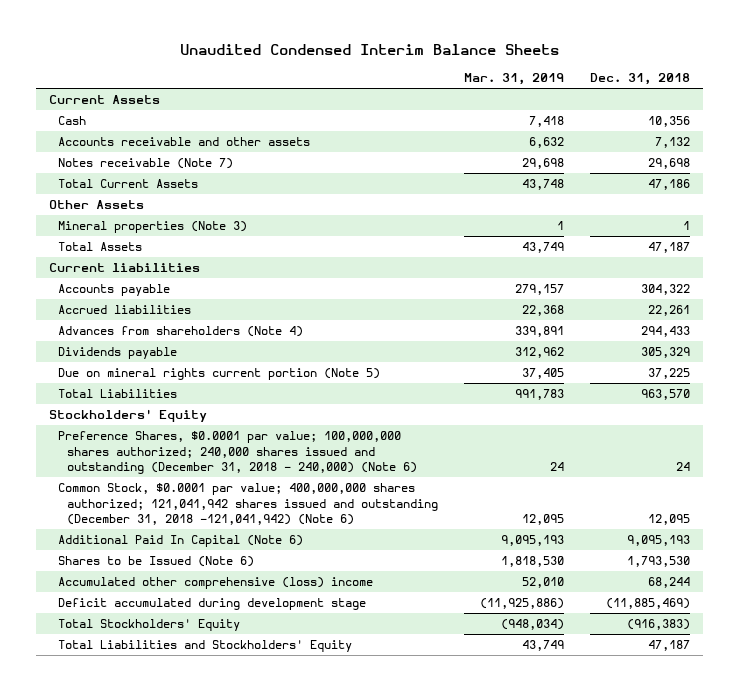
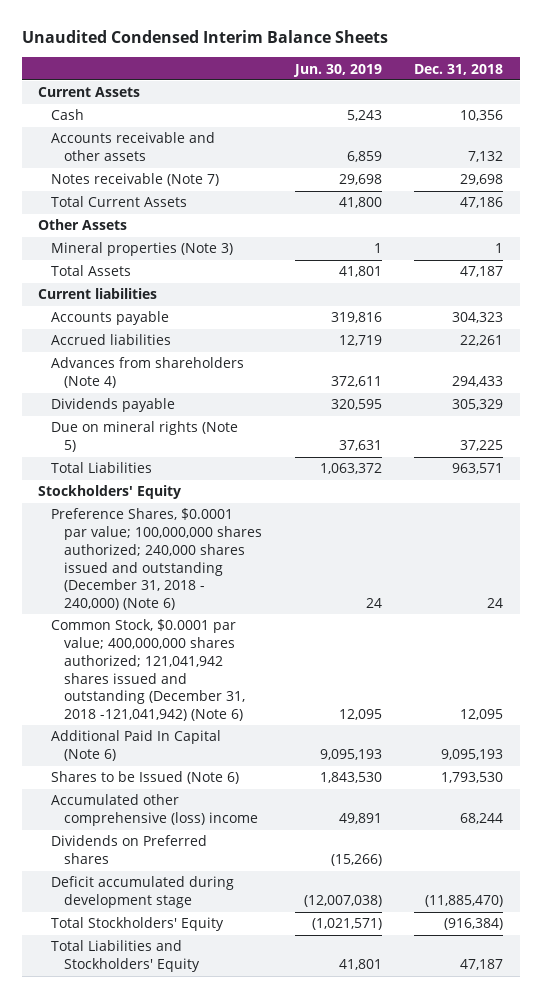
- | Mar. 31, 2019 | Dec. 31, 2018
+ | Jun. 30, 2019 | Dec. 31, 2018
- Accounts payable | 279,157 | 304,322
+ Accounts payable | 319,816 | 304,323
- Due on mineral rights current portion (Note 5) | 37,405 | 37,225
- Total Liabilities | 991,783 | 963,570
+ Due on mineral rights (Note 5) | 37,631 | 37,225
+ Total Liabilities | 1,063,372 | 963,571
- Deficit accumulated during development stage | (11,925,886) | (11,885,469)
- Total Stockholders' Equity | (948,034) | (916,383)
+ Dividends on Preferred shares | (15,266) |
+ Deficit accumulated during development stage | (12,007,038) | (11,885,470)
+ Total Stockholders' Equity | (1,021,571) | (916,384)

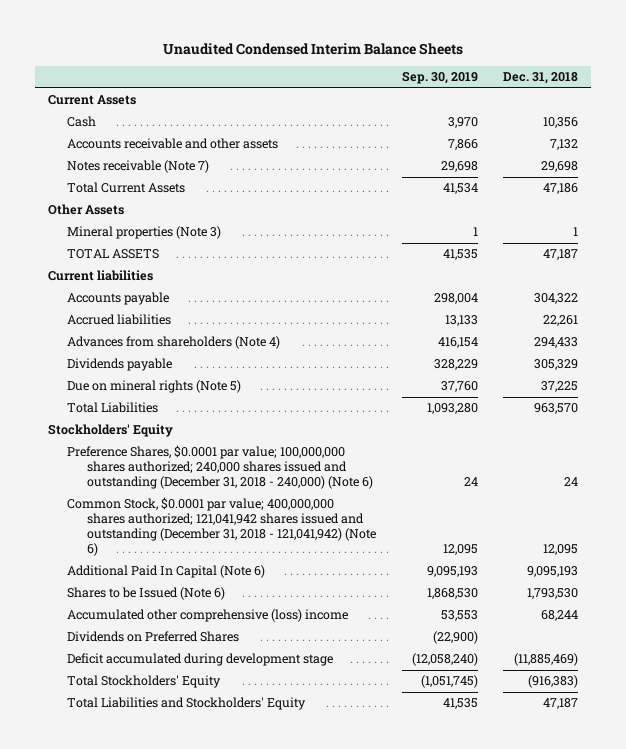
- | Jun. 30, 2019 | Dec. 31, 2018
+ | Sep. 30, 2019 | Dec. 31, 2018
- Total Assets | 41,801 | 47,187
+ TOTAL ASSETS | 41,535 | 47,187
- Accounts payable | 319,816 | 304,323
+ Accounts payable | 298,004 | 304,322
- Total Liabilities | 1,063,372 | 963,571
+ Total Liabilities | 1,093,280 | 963,570
- Common Stock, $0.0001 par value; 400,000,000 shares authorized; 121,041,942 shares issued and outstanding (December 31, 2018 -121,041,942) (Note 6) | 12,095 | 12,095
+ Common Stock, $0.0001 par value; 400,000,000 shares authorized; 121,041,942 shares issued and outstanding (December 31, 2018 - 121,041,942) (Note 6) | 12,095 | 12,095
- Dividends on Preferred shares | (15,266) |
- Deficit accumulated during development stage | (12,007,038) | (11,885,470)
- Total Stockholders' Equity | (1,021,571) | (916,384)
+ Dividends on Preferred Shares | (22,900) |
+ Deficit accumulated during development stage | (12,058,240) | (11,885,469)
+ Total Stockholders' Equity | (1,051,745) | (916,383)

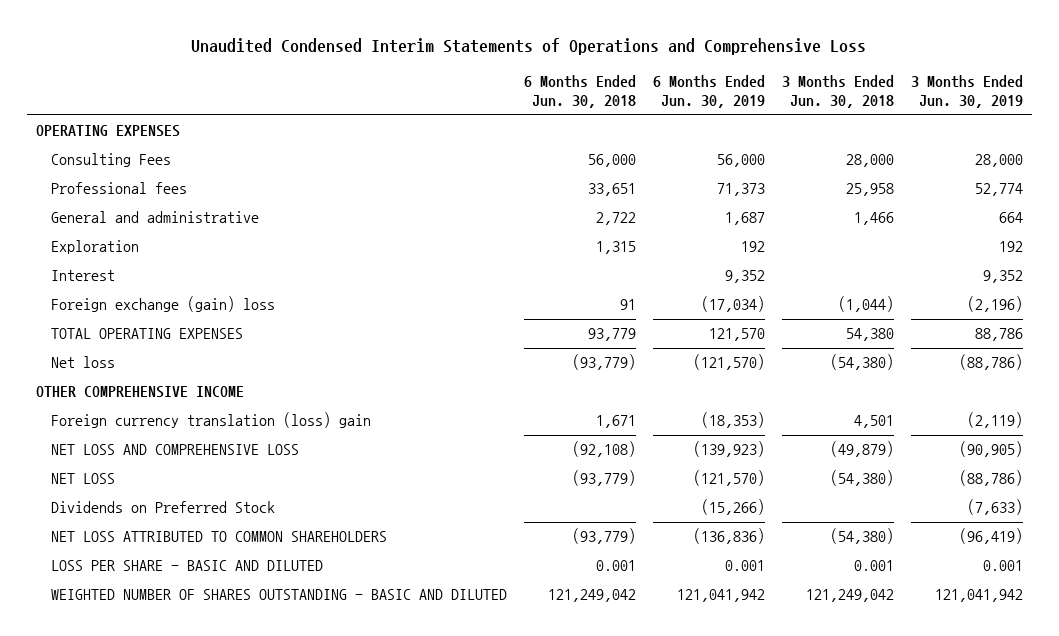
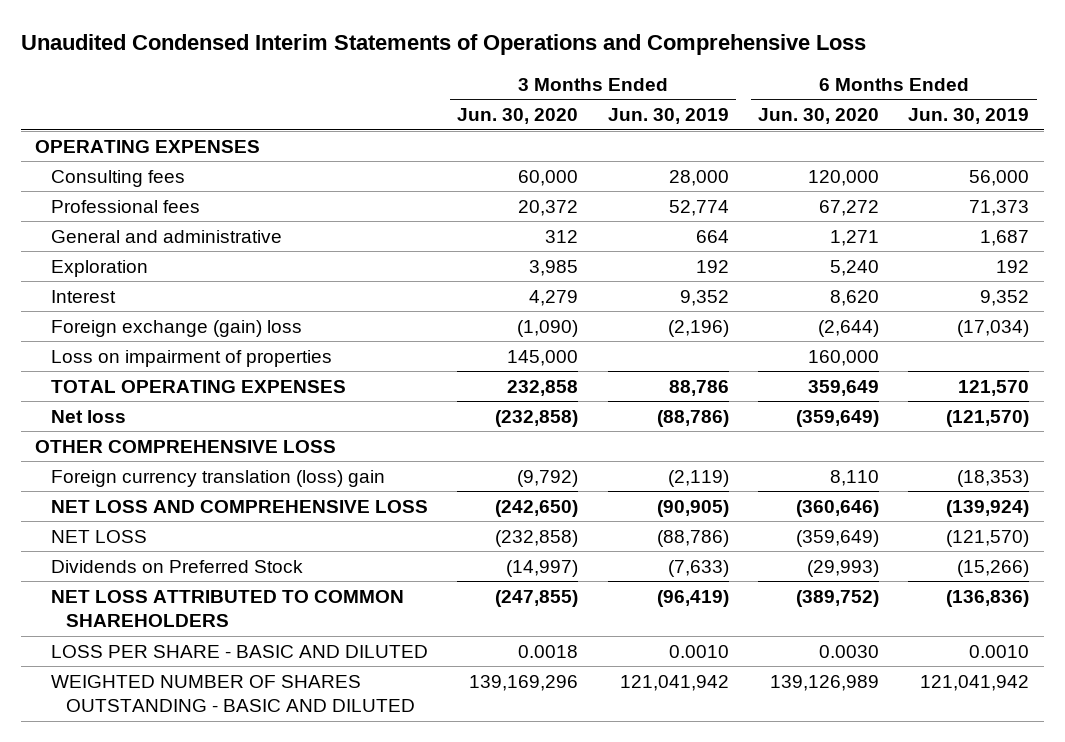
- | 6 Months Ended Jun. 30, 2018 | 6 Months Ended Jun. 30, 2019 | 3 Months Ended Jun. 30, 2018 | 3 Months Ended Jun. 30, 2019
+ | 3 Months Ended Jun. 30, 2020 | 3 Months Ended Jun. 30, 2019 | 6 Months Ended Jun. 30, 2020 | 6 Months Ended Jun. 30, 2019
- Consulting Fees | 56,000 | 56,000 | 28,000 | 28,000
+ Consulting fees | 60,000 | 28,000 | 120,000 | 56,000
+ Loss on impairment of properties | 145,000 | | 160,000 |
- OTHER COMPREHENSIVE INCOME
+ OTHER COMPREHENSIVE LOSS
- NET LOSS AND COMPREHENSIVE LOSS | (92,108) | (139,923) | (49,879) | (90,905)
+ NET LOSS AND COMPREHENSIVE LOSS | (242,650) | (90,905) | (360,646) | (139,924)
- LOSS PER SHARE - BASIC AND DILUTED | 0.001 | 0.001 | 0.001 | 0.001
+ LOSS PER SHARE - BASIC AND DILUTED | 0.0018 | 0.0010 | 0.0030 | 0.0010

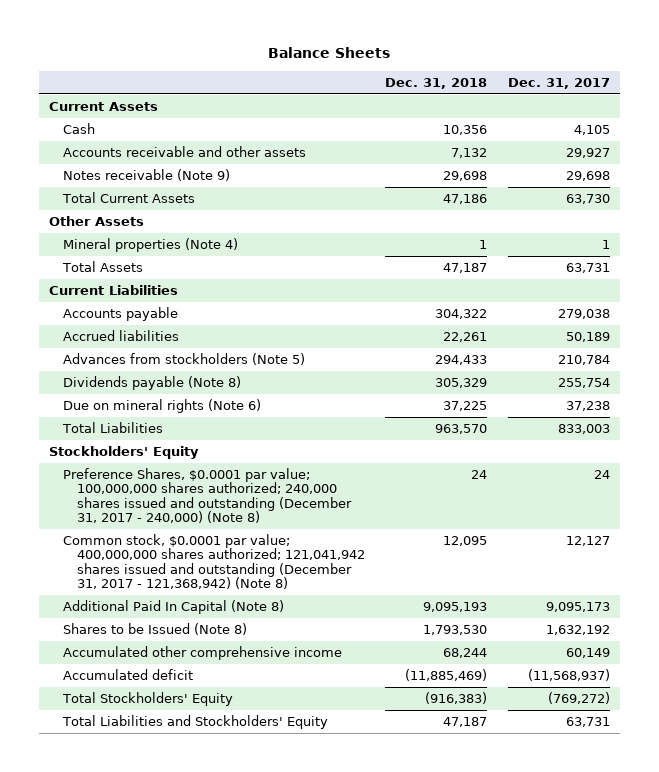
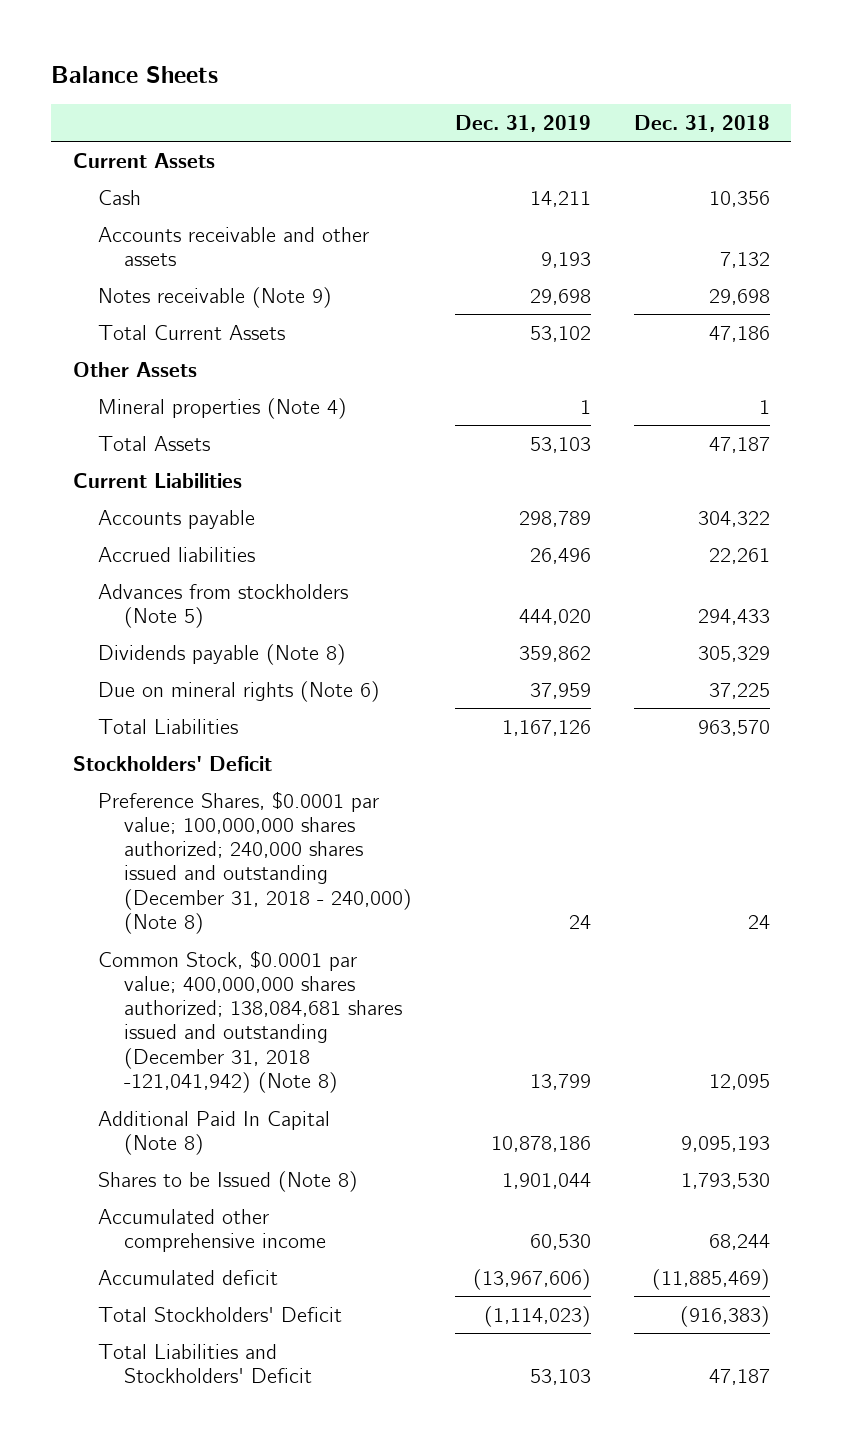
- | Dec. 31, 2018 | Dec. 31, 2017
+ | Dec. 31, 2019 | Dec. 31, 2018
- Stockholders' Equity
- Preference Shares, $0.0001 par value; 100,000,000 shares authorized; 240,000 shares issued and outstanding (December 31, 2017 - 240,000) (Note 8) | 24 | 24
- Common stock, $0.0001 par value; 400,000,000 shares authorized; 121,041,942 shares issued and outstanding (December 31, 2017 - 121,368,942) (Note 8) | 12,095 | 12,127
+ Stockholders' Deficit
+ Preference Shares, $0.0001 par value; 100,000,000 shares authorized; 240,000 shares issued and outstanding (December 31, 2018 - 240,000) (Note 8) | 24 | 24
+ Common Stock, $0.0001 par value; 400,000,000 shares authorized; 138,084,681 shares issued and outstanding (December 31, 2018 -121,041,942) (Note 8) | 13,799 | 12,095
- Total Stockholders' Equity | (916,383) | (769,272)
- Total Liabilities and Stockholders' Equity | 47,187 | 63,731
+ Total Stockholders' Deficit | (1,114,023) | (916,383)
+ Total Liabilities and Stockholders' Deficit | 53,103 | 47,187

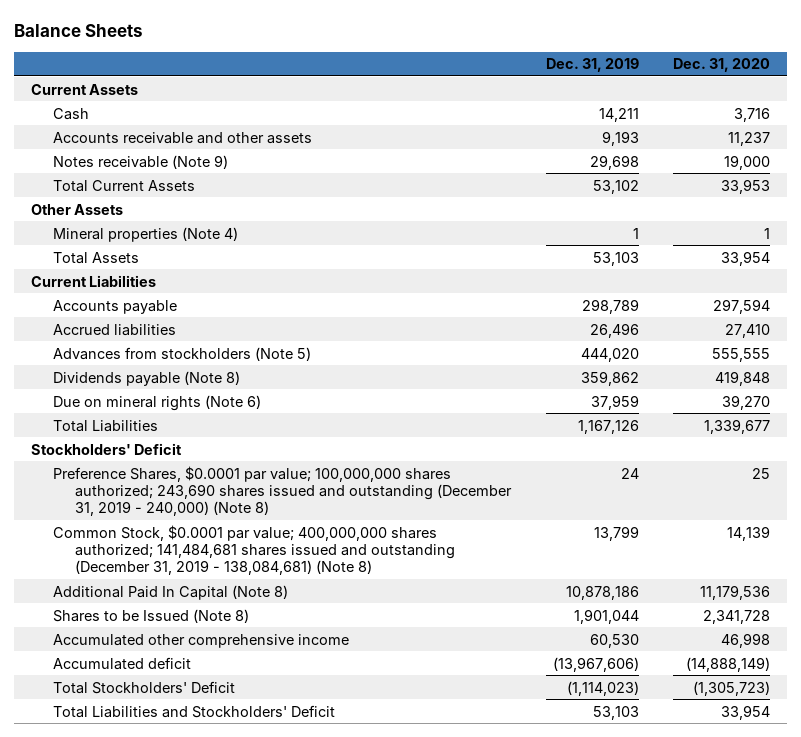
- | Dec. 31, 2019 | Dec. 31, 2018
+ | Dec. 31, 2019 | Dec. 31, 2020
- Preference Shares, $0.0001 par value; 100,000,000 shares authorized; 240,000 shares issued and outstanding (December 31, 2018 - 240,000) (Note 8) | 24 | 24
- Common Stock, $0.0001 par value; 400,000,000 shares authorized; 138,084,681 shares issued and outstanding (December 31, 2018 -121,041,942) (Note 8) | 13,799 | 12,095
+ Preference Shares, $0.0001 par value; 100,000,000 shares authorized; 243,690 shares issued and outstanding (December 31, 2019 - 240,000) (Note 8) | 24 | 25
+ Common Stock, $0.0001 par value; 400,000,000 shares authorized; 141,484,681 shares issued and outstanding (December 31, 2019 - 138,084,681) (Note 8) | 13,799 | 14,139

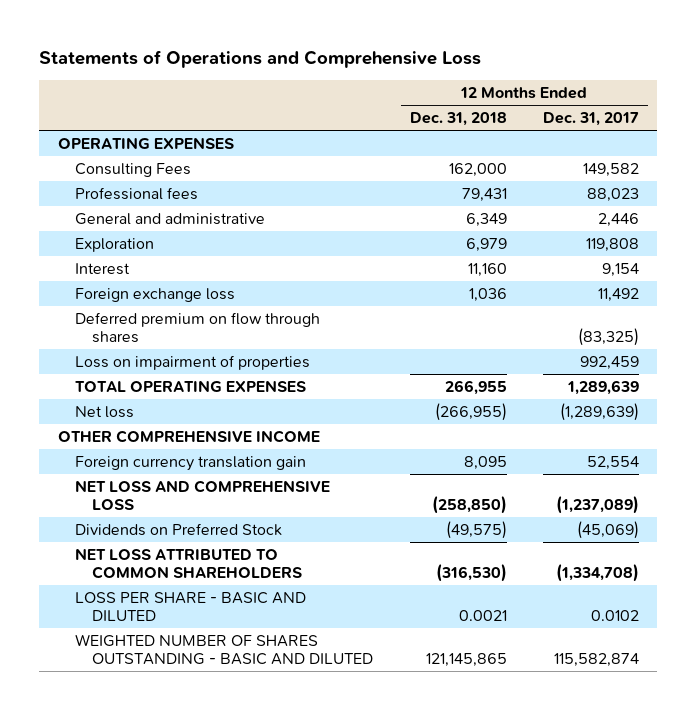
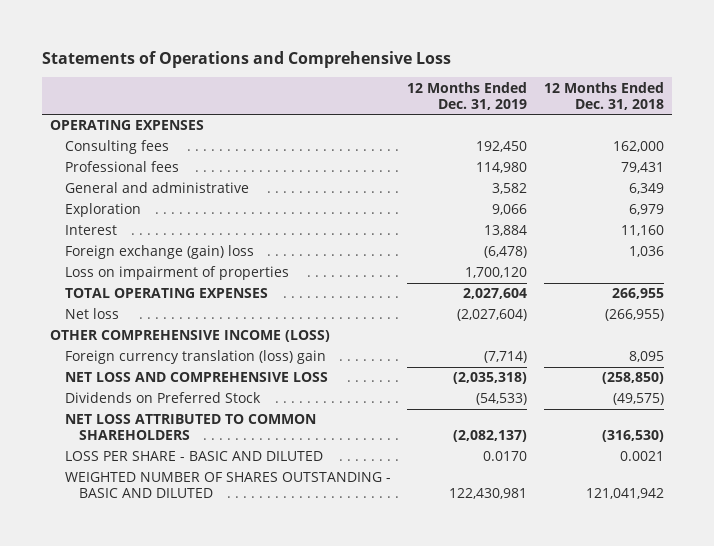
- | 12 Months Ended Dec. 31, 2018 | 12 Months Ended Dec. 31, 2017
+ | 12 Months Ended Dec. 31, 2019 | 12 Months Ended Dec. 31, 2018
- Consulting Fees | 162,000 | 149,582
+ Consulting fees | 192,450 | 162,000
- Foreign exchange loss | 1,036 | 11,492
- Deferred premium on flow through shares | | (83,325)
+ Foreign exchange (gain) loss | (6,478) | 1,036
- OTHER COMPREHENSIVE INCOME
- Foreign currency translation gain | 8,095 | 52,554
+ OTHER COMPREHENSIVE INCOME (LOSS)
+ Foreign currency translation (loss) gain | (7,714) | 8,095
- WEIGHTED NUMBER OF SHARES OUTSTANDING - BASIC AND DILUTED | 121,145,865 | 115,582,874
+ WEIGHTED NUMBER OF SHARES OUTSTANDING - BASIC AND DILUTED | 122,430,981 | 121,041,942

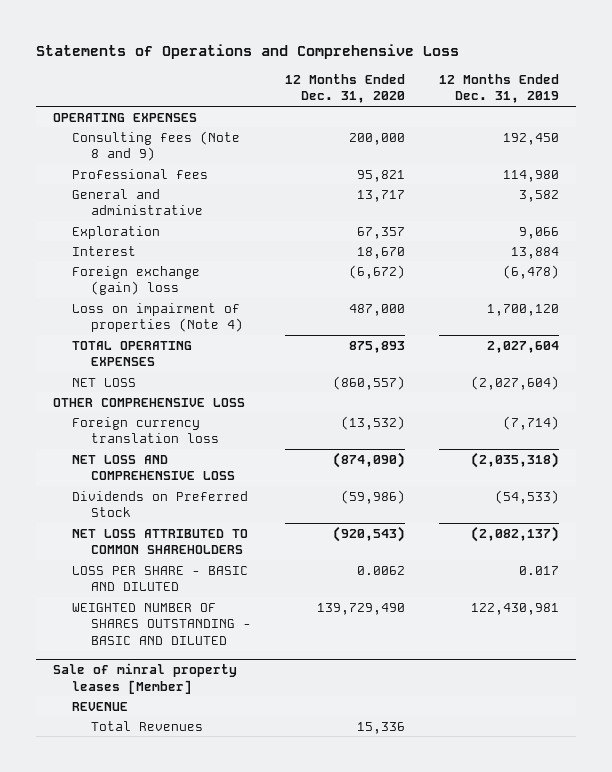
- | 12 Months Ended Dec. 31, 2019 | 12 Months Ended Dec. 31, 2018
+ | 12 Months Ended Dec. 31, 2020 | 12 Months Ended Dec. 31, 2019
- Consulting fees | 192,450 | 162,000
+ Consulting fees (Note 8 and 9) | 200,000 | 192,450
- Loss on impairment of properties | 1,700,120 |
+ Loss on impairment of properties (Note 4) | 487,000 | 1,700,120
- Net loss | (2,027,604) | (266,955)
- OTHER COMPREHENSIVE INCOME (LOSS)
- Foreign currency translation (loss) gain | (7,714) | 8,095
+ NET LOSS | (860,557) | (2,027,604)
+ OTHER COMPREHENSIVE LOSS
+ Foreign currency translation loss | (13,532) | (7,714)
- LOSS PER SHARE - BASIC AND DILUTED | 0.0170 | 0.0021
+ LOSS PER SHARE - BASIC AND DILUTED | 0.0062 | 0.017
+ Sale of minral property leases [Member]
+ REVENUE
+ Total Revenues | 15,336 |

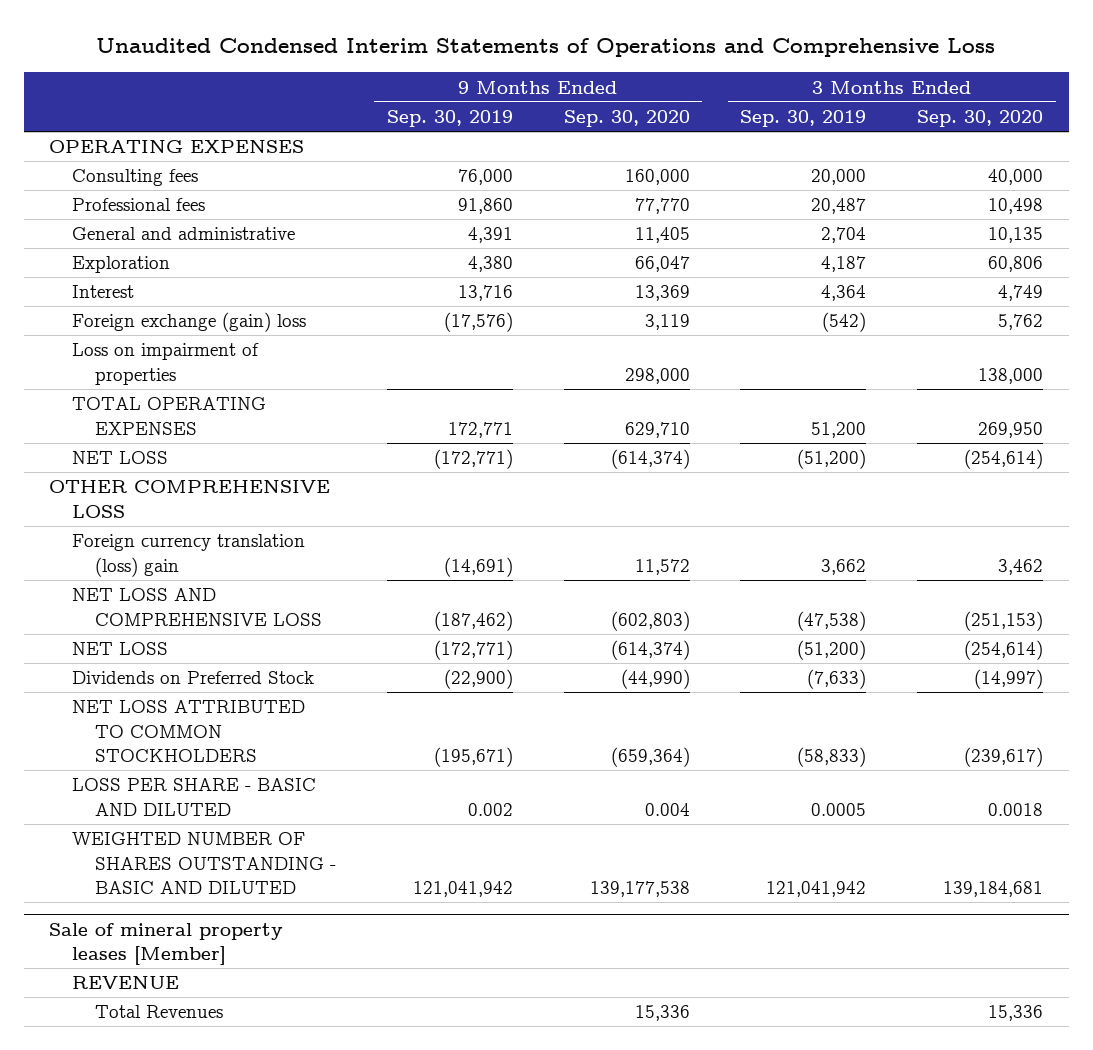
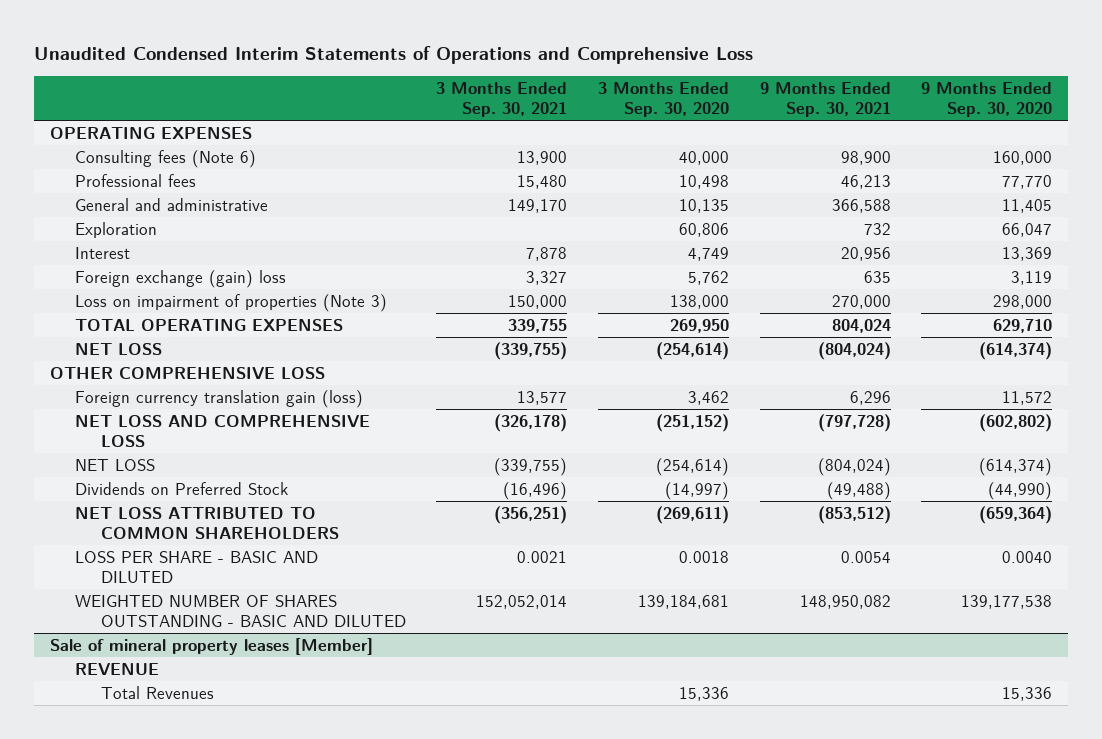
- | 9 Months Ended Sep. 30, 2019 | 9 Months Ended Sep. 30, 2020 | 3 Months Ended Sep. 30, 2019 | 3 Months Ended Sep. 30, 2020
+ | 3 Months Ended Sep. 30, 2021 | 3 Months Ended Sep. 30, 2020 | 9 Months Ended Sep. 30, 2021 | 9 Months Ended Sep. 30, 2020
- Consulting fees | 76,000 | 160,000 | 20,000 | 40,000
+ Consulting fees (Note 6) | 13,900 | 40,000 | 98,900 | 160,000
- Loss on impairment of properties | | 298,000 | | 138,000
+ Loss on impairment of properties (Note 3) | 150,000 | 138,000 | 270,000 | 298,000
- Foreign currency translation (loss) gain | (14,691) | 11,572 | 3,662 | 3,462
- NET LOSS AND COMPREHENSIVE LOSS | (187,462) | (602,803) | (47,538) | (251,153)
+ Foreign currency translation gain (loss) | 13,577 | 3,462 | 6,296 | 11,572
+ NET LOSS AND COMPREHENSIVE LOSS | (326,178) | (251,152) | (797,728) | (602,802)
- NET LOSS ATTRIBUTED TO COMMON STOCKHOLDERS | (195,671) | (659,364) | (58,833) | (239,617)
- LOSS PER SHARE - BASIC AND DILUTED | 0.002 | 0.004 | 0.0005 | 0.0018
+ NET LOSS ATTRIBUTED TO COMMON SHAREHOLDERS | (356,251) | (269,611) | (853,512) | (659,364)
+ LOSS PER SHARE - BASIC AND DILUTED | 0.0021 | 0.0018 | 0.0054 | 0.0040

